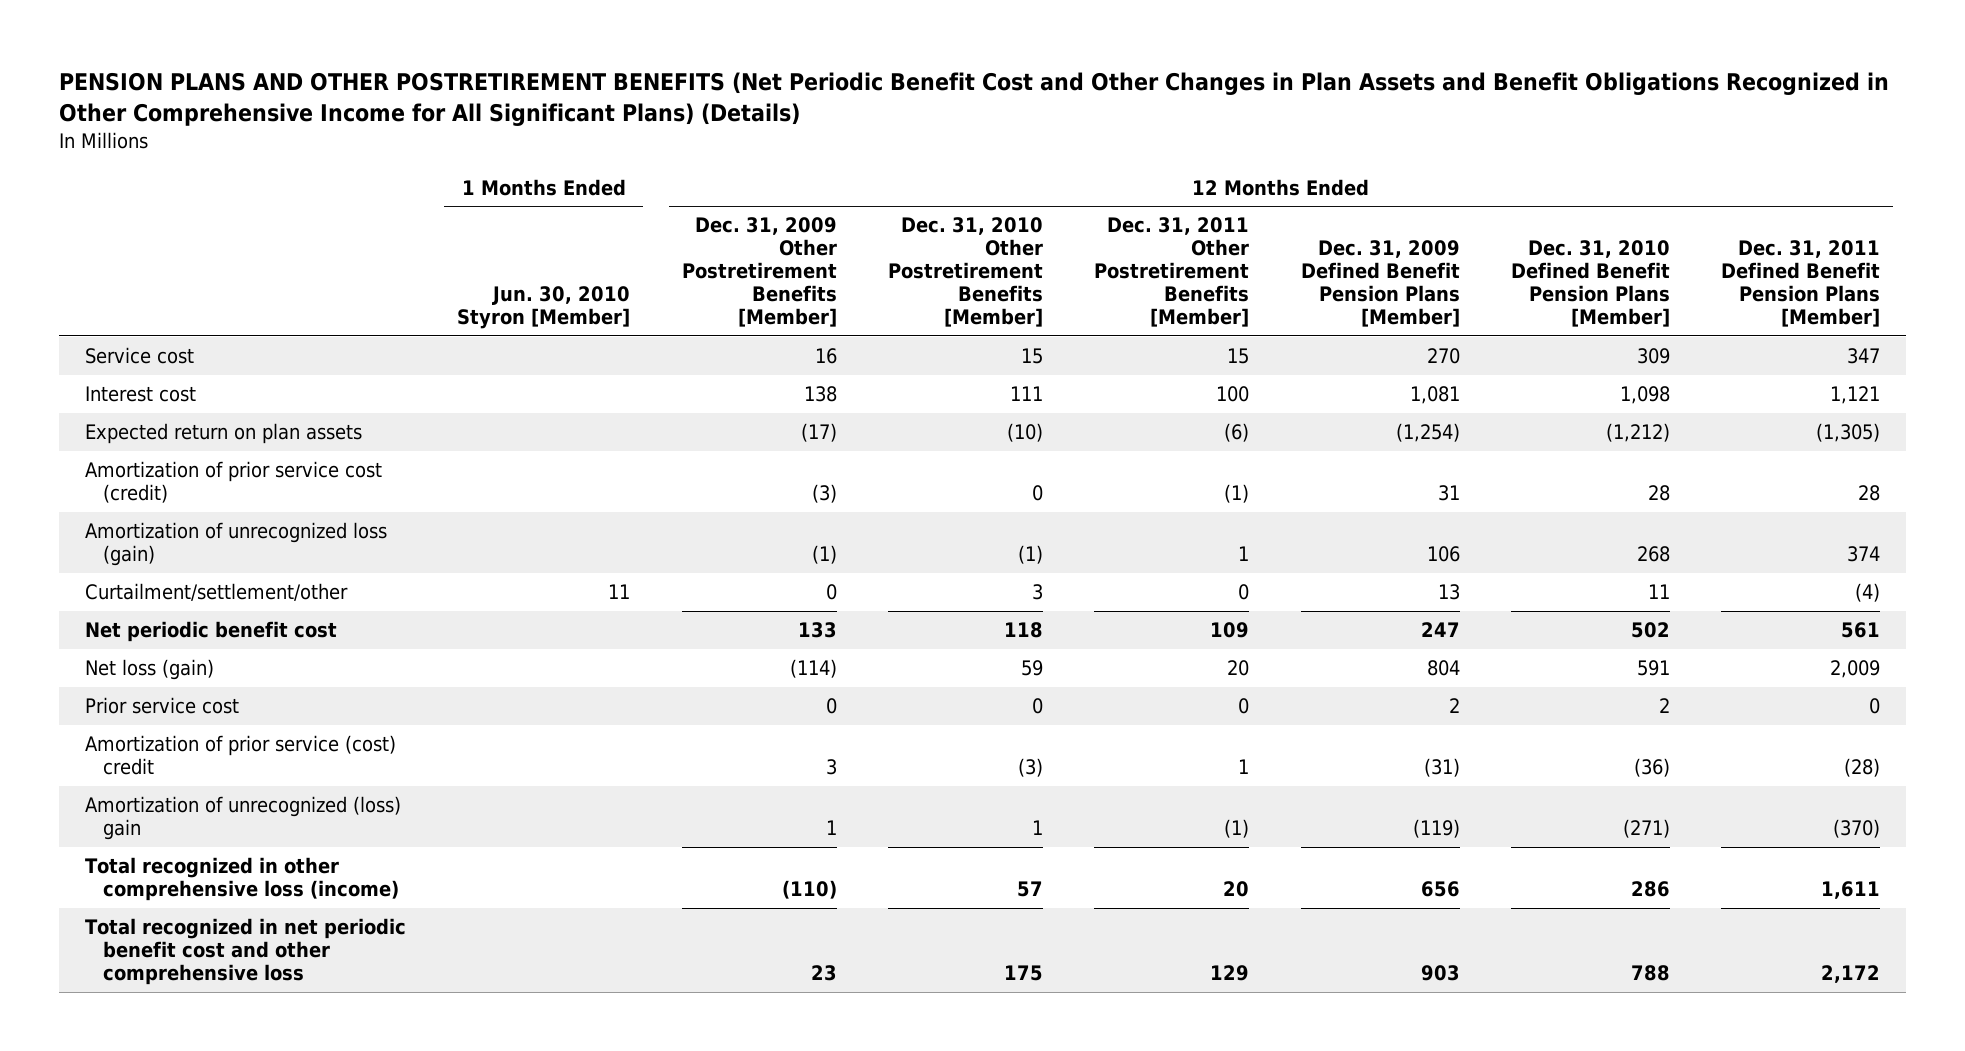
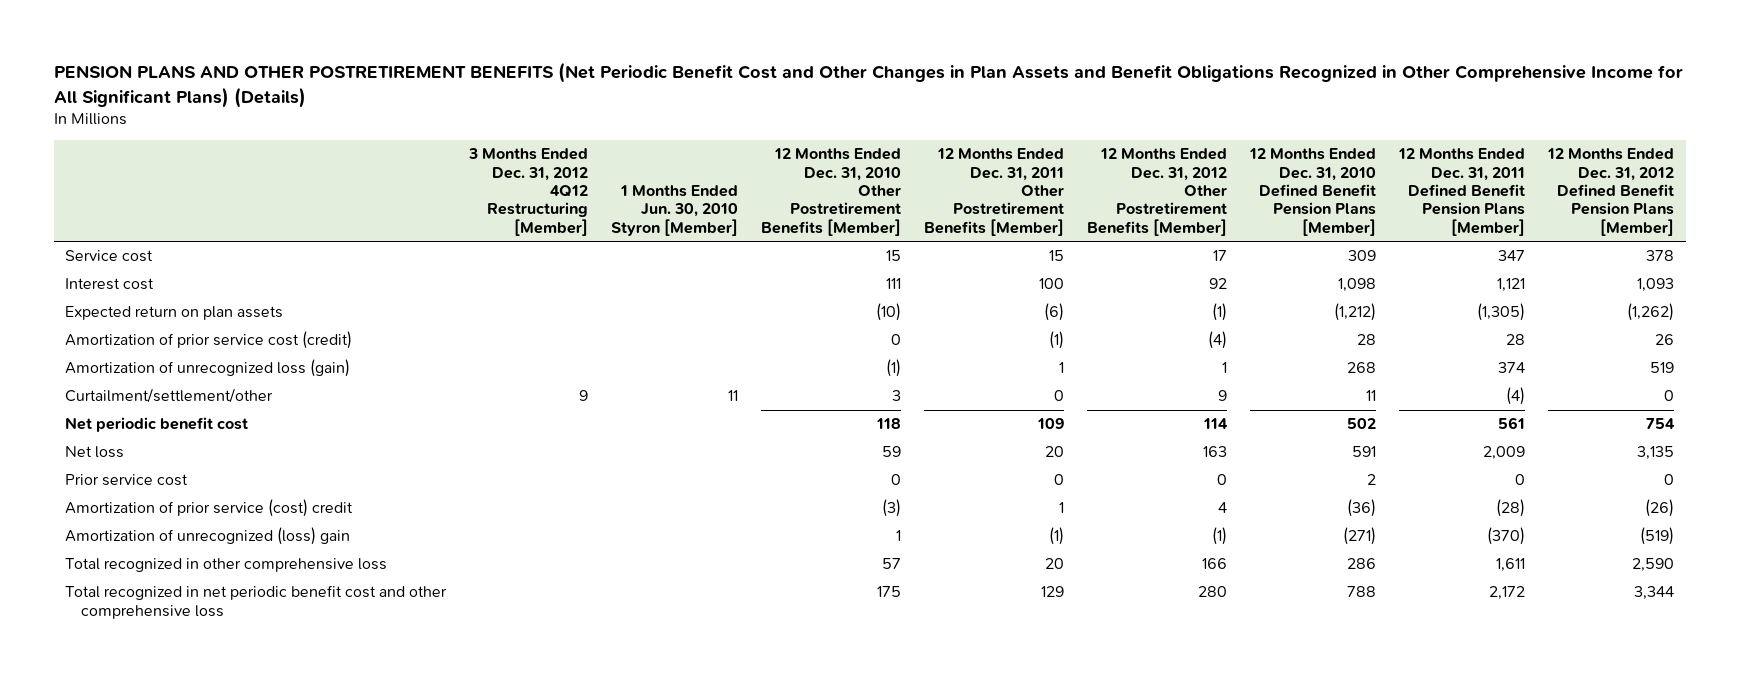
- | 1 Months Ended Jun. 30, 2010 Styron [Member] | 12 Months Ended Dec. 31, 2009 Other Postretirement Benefits [Member] | 12 Months Ended Dec. 31, 2010 Other Postretirement Benefits [Member] | 12 Months Ended Dec. 31, 2011 Other Postretirement Benefits [Member] | 12 Months Ended Dec. 31, 2009 Defined Benefit Pension Plans [Member] | 12 Months Ended Dec. 31, 2010 Defined Benefit Pension Plans [Member] | 12 Months Ended Dec. 31, 2011 Defined Benefit Pension Plans [Member]
+ | 3 Months Ended Dec. 31, 2012 4Q12 Restructuring [Member] | 1 Months Ended Jun. 30, 2010 Styron [Member] | 12 Months Ended Dec. 31, 2010 Other Postretirement Benefits [Member] | 12 Months Ended Dec. 31, 2011 Other Postretirement Benefits [Member] | 12 Months Ended Dec. 31, 2012 Other Postretirement Benefits [Member] | 12 Months Ended Dec. 31, 2010 Defined Benefit Pension Plans [Member] | 12 Months Ended Dec. 31, 2011 Defined Benefit Pension Plans [Member] | 12 Months Ended Dec. 31, 2012 Defined Benefit Pension Plans [Member]
- Net loss (gain) | | (114) | 59 | 20 | 804 | 591 | 2,009
+ Net loss | | | 59 | 20 | 163 | 591 | 2,009 | 3,135
- Total recognized in other comprehensive loss (income) | | (110) | 57 | 20 | 656 | 286 | 1,611
+ Total recognized in other comprehensive loss | | | 57 | 20 | 166 | 286 | 1,611 | 2,590

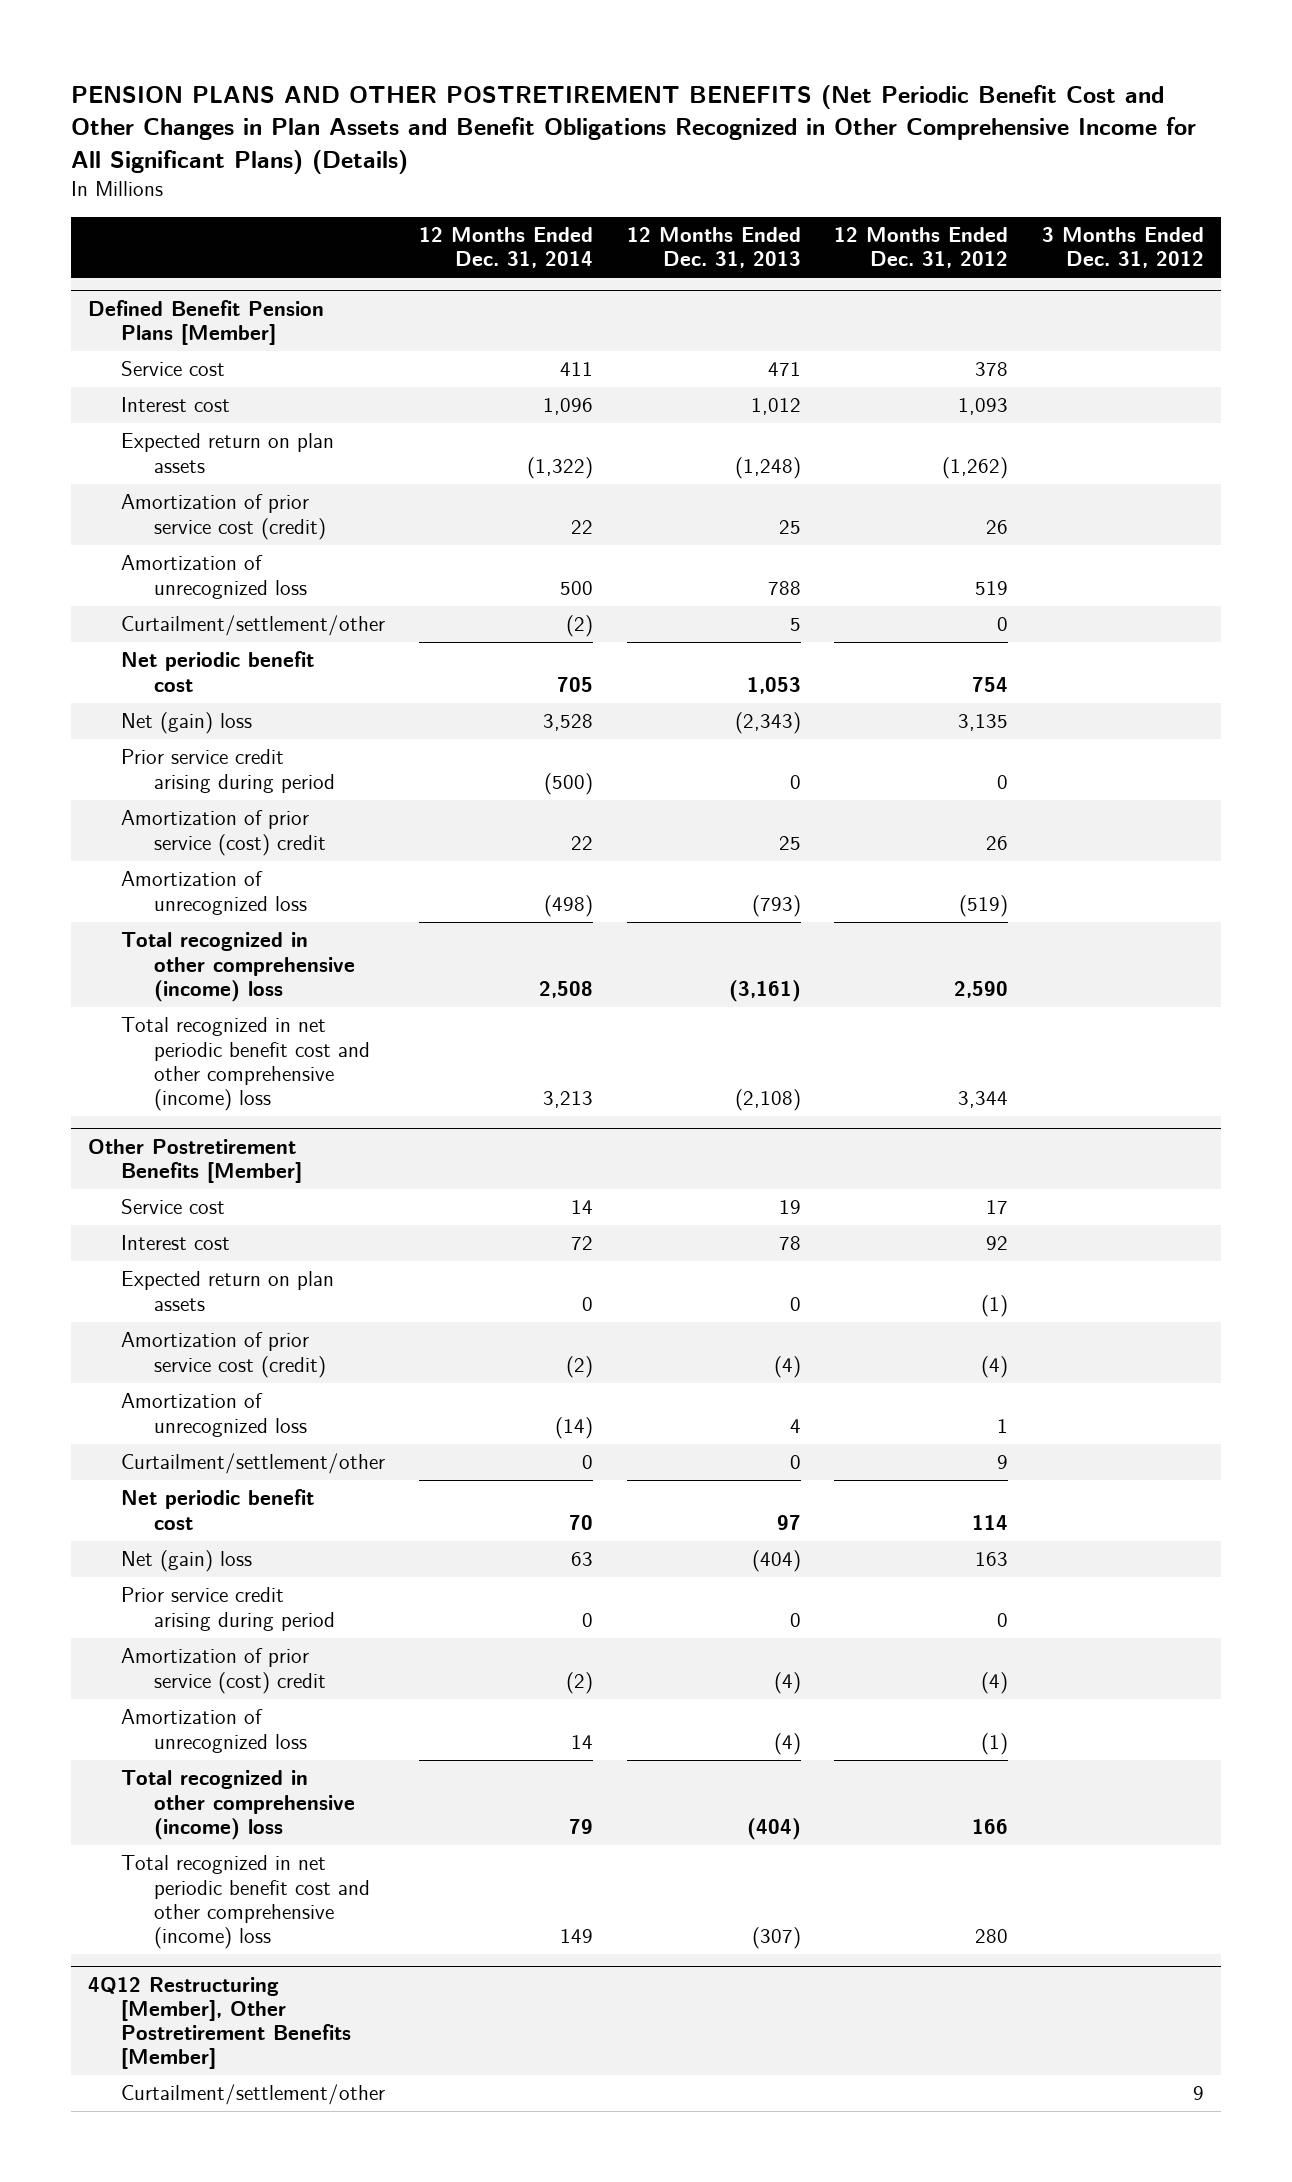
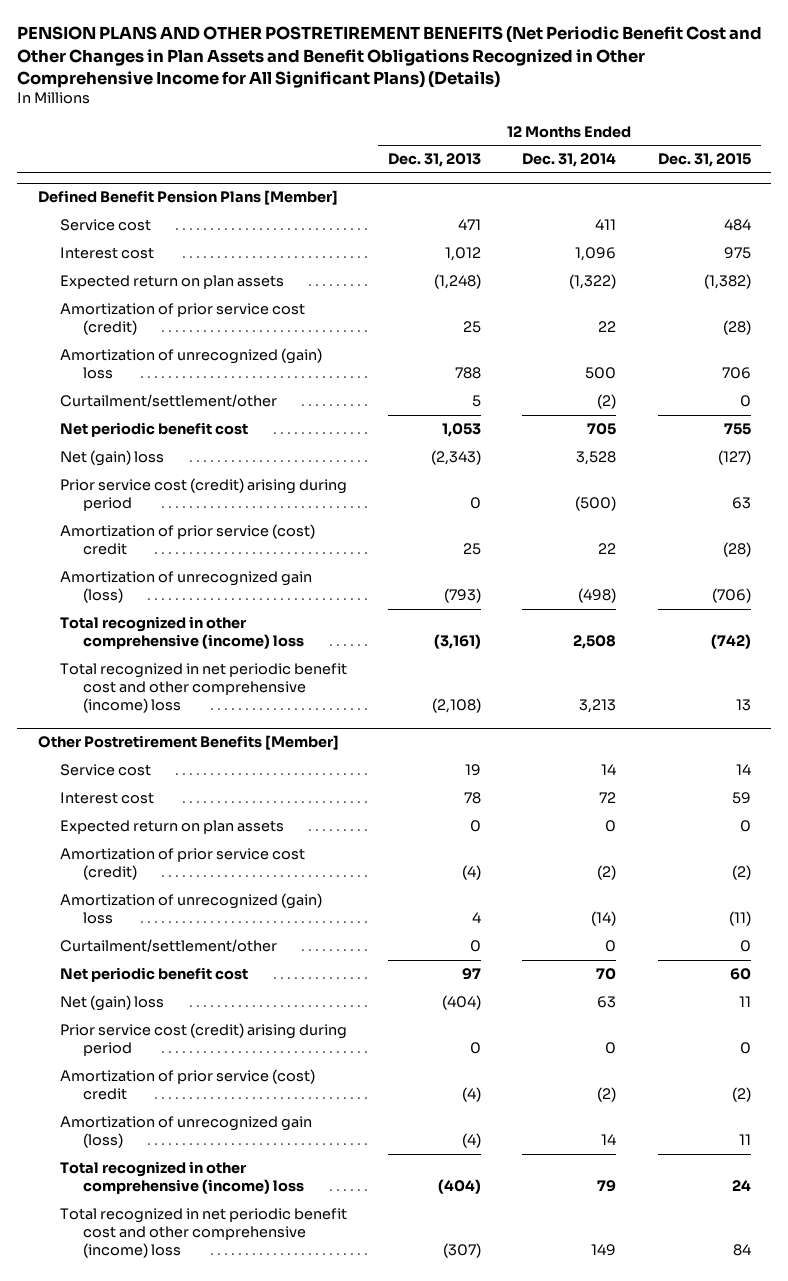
- | 12 Months Ended Dec. 31, 2014 | 12 Months Ended Dec. 31, 2013 | 12 Months Ended Dec. 31, 2012 | 3 Months Ended Dec. 31, 2012
+ | 12 Months Ended Dec. 31, 2013 | 12 Months Ended Dec. 31, 2014 | 12 Months Ended Dec. 31, 2015
@ Defined Benefit Pension Plans [Member]
- Amortization of unrecognized loss | 500 | 788 | 519 |
+ Amortization of unrecognized (gain) loss | 788 | 500 | 706
- Prior service credit arising during period | (500) | 0 | 0 |
+ Prior service cost (credit) arising during period | 0 | (500) | 63
- Amortization of unrecognized loss | (498) | (793) | (519) |
+ Amortization of unrecognized gain (loss) | (793) | (498) | (706)
@ Other Postretirement Benefits [Member]
- Amortization of unrecognized loss | (14) | 4 | 1 |
+ Amortization of unrecognized (gain) loss | 4 | (14) | (11)
- Prior service credit arising during period | 0 | 0 | 0 |
+ Prior service cost (credit) arising during period | 0 | 0 | 0
- Amortization of unrecognized loss | 14 | (4) | (1) |
+ Amortization of unrecognized gain (loss) | (4) | 14 | 11
- 4Q12 Restructuring [Member], Other Postretirement Benefits [Member]
- Curtailment/settlement/other | | | | 9

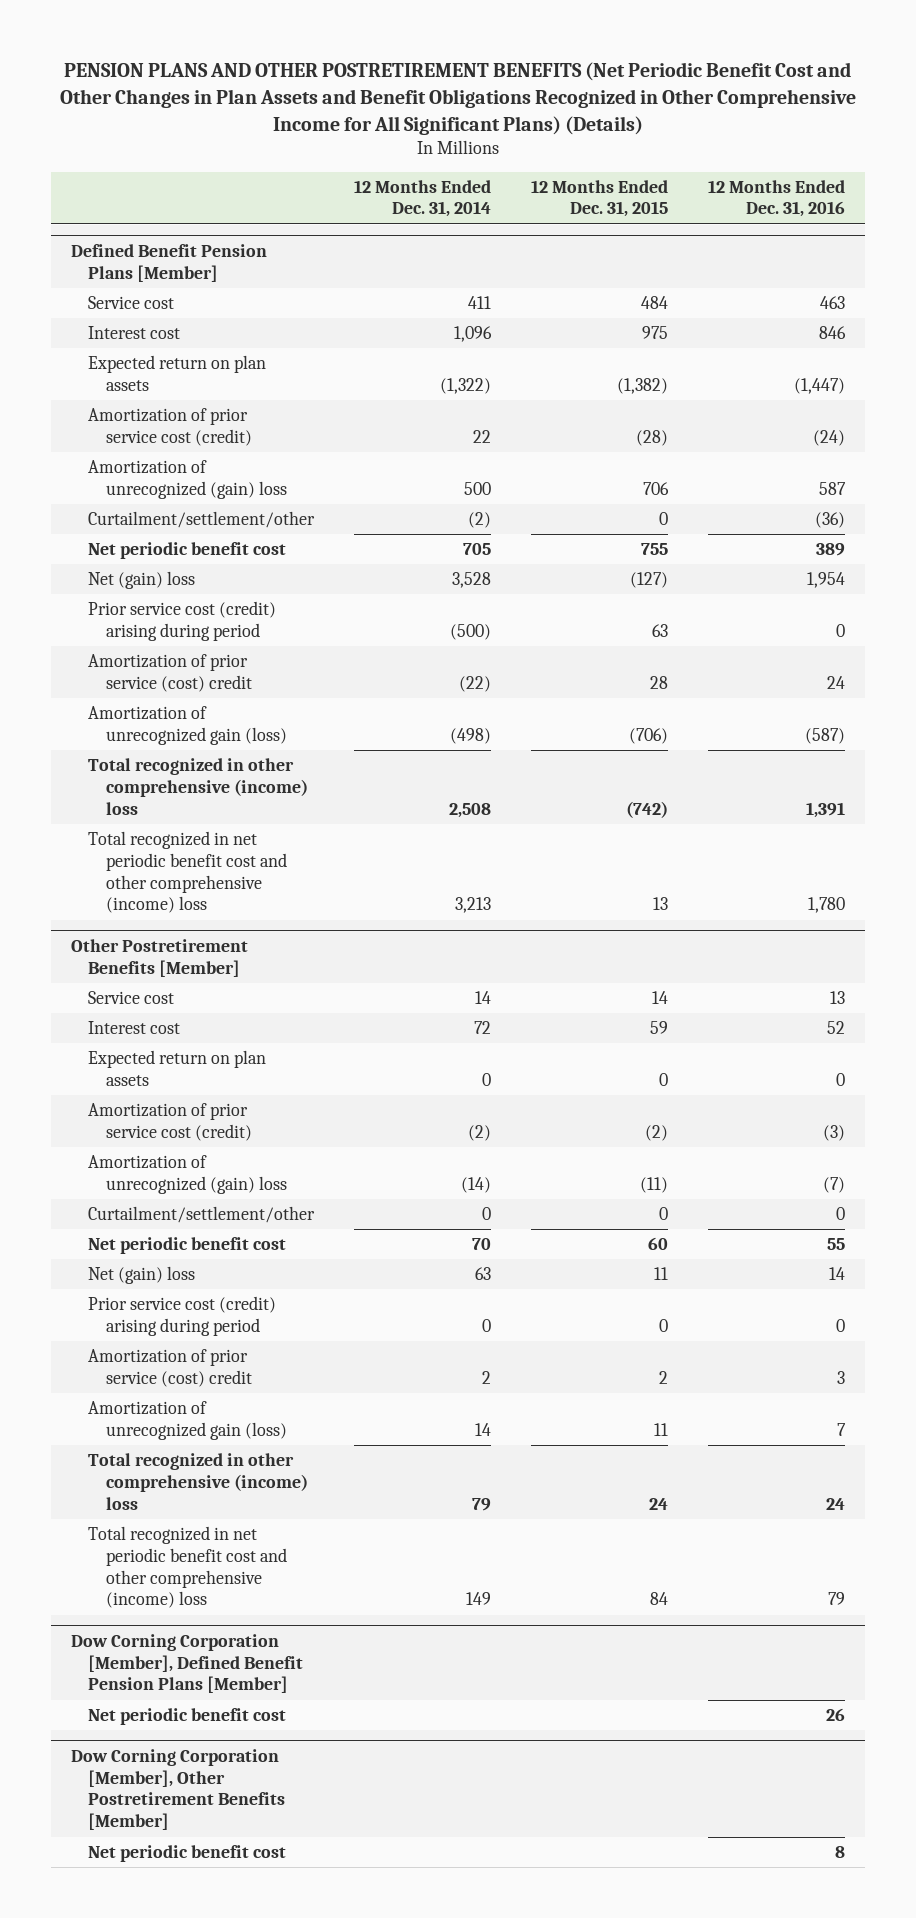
- | 12 Months Ended Dec. 31, 2013 | 12 Months Ended Dec. 31, 2014 | 12 Months Ended Dec. 31, 2015
+ | 12 Months Ended Dec. 31, 2014 | 12 Months Ended Dec. 31, 2015 | 12 Months Ended Dec. 31, 2016
@ Defined Benefit Pension Plans [Member]
- Amortization of prior service (cost) credit | 25 | 22 | (28)
+ Amortization of prior service (cost) credit | (22) | 28 | 24
@ Other Postretirement Benefits [Member]
- Amortization of prior service (cost) credit | (4) | (2) | (2)
+ Amortization of prior service (cost) credit | 2 | 2 | 3
+ Dow Corning Corporation [Member], Defined Benefit Pension Plans [Member]
+ Net periodic benefit cost | | | 26
+ Dow Corning Corporation [Member], Other Postretirement Benefits [Member]
+ Net periodic benefit cost | | | 8

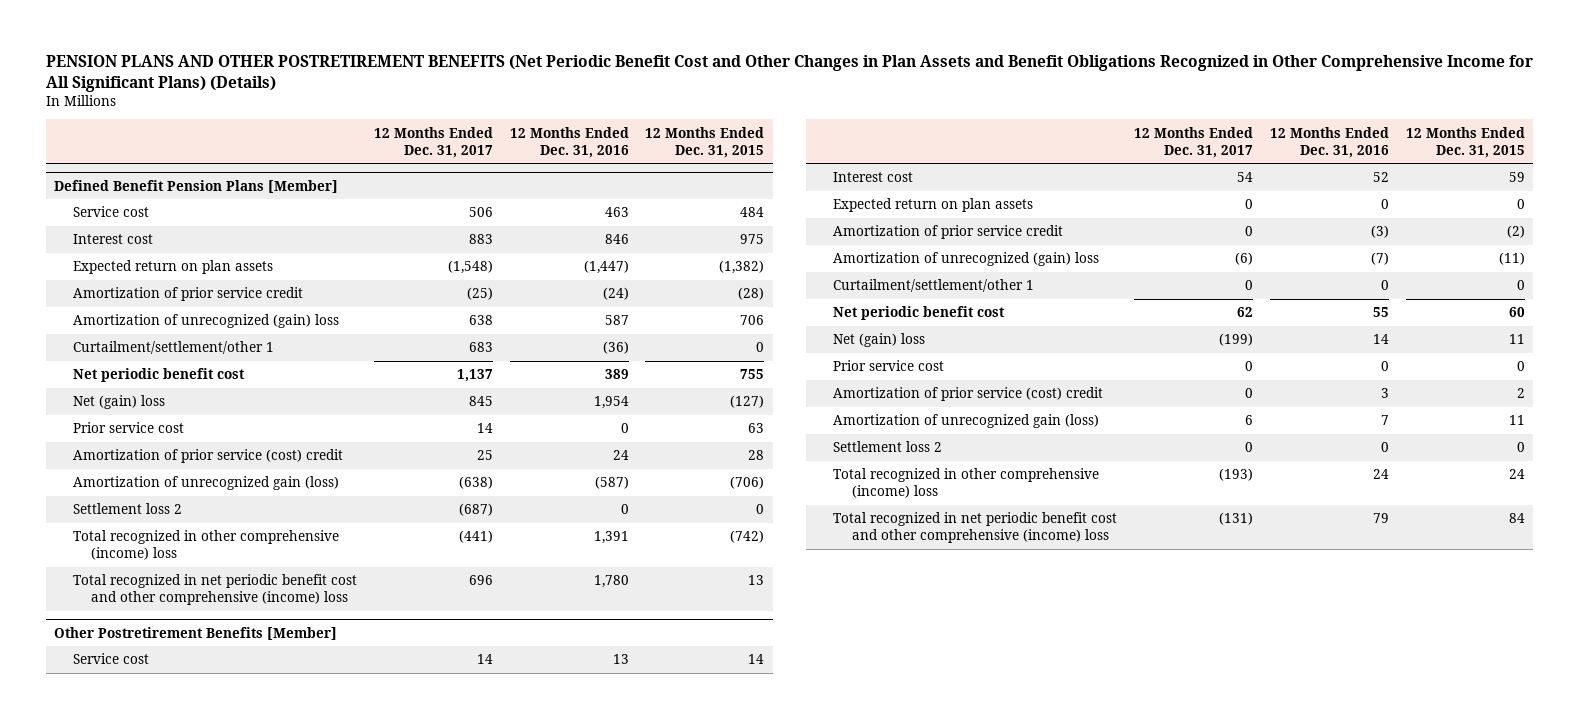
- | 12 Months Ended Dec. 31, 2014 | 12 Months Ended Dec. 31, 2015 | 12 Months Ended Dec. 31, 2016
+ | 12 Months Ended Dec. 31, 2017 | 12 Months Ended Dec. 31, 2016 | 12 Months Ended Dec. 31, 2015
@ Defined Benefit Pension Plans [Member]
- Amortization of prior service cost (credit) | 22 | (28) | (24)
+ Amortization of prior service credit | (25) | (24) | (28)
- Curtailment/settlement/other | (2) | 0 | (36)
+ Curtailment/settlement/other 1 | 683 | (36) | 0
- Prior service cost (credit) arising during period | (500) | 63 | 0
+ Prior service cost | 14 | 0 | 63
+ Settlement loss 2 | (687) | 0 | 0
@ Other Postretirement Benefits [Member]
- Amortization of prior service cost (credit) | (2) | (2) | (3)
+ Amortization of prior service credit | 0 | (3) | (2)
- Curtailment/settlement/other | 0 | 0 | 0
+ Curtailment/settlement/other 1 | 0 | 0 | 0
- Prior service cost (credit) arising during period | 0 | 0 | 0
+ Prior service cost | 0 | 0 | 0
+ Settlement loss 2 | 0 | 0 | 0
- Dow Corning Corporation [Member], Defined Benefit Pension Plans [Member]
- Net periodic benefit cost | | | 26
- Dow Corning Corporation [Member], Other Postretirement Benefits [Member]
- Net periodic benefit cost | | | 8

